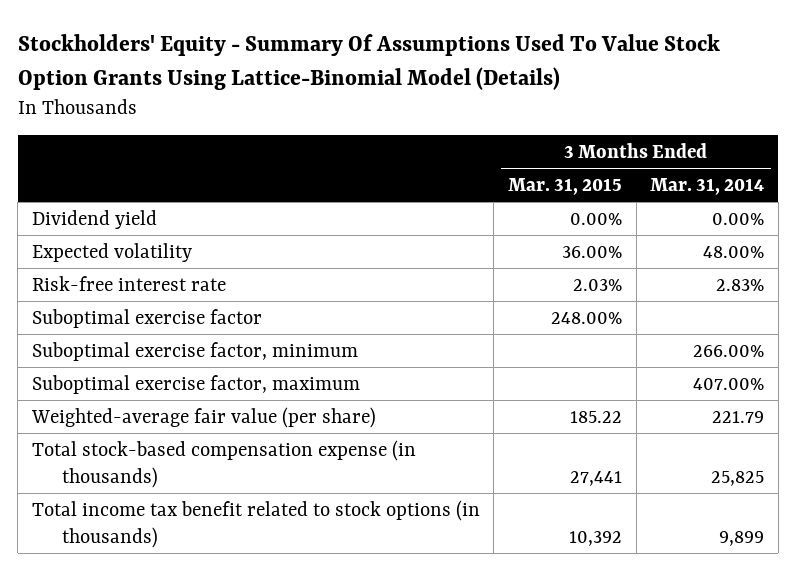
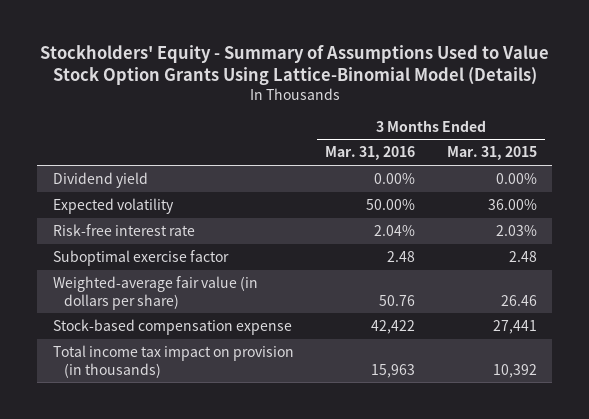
- Stockholders' Equity - Summary Of Assumptions Used To Value Stock Option Grants Using Lattice-Binomial Model (Details)
+ Stockholders' Equity - Summary of Assumptions Used to Value Stock Option Grants Using Lattice-Binomial Model (Details)
- | 3 Months Ended Mar. 31, 2015 | 3 Months Ended Mar. 31, 2014
+ | 3 Months Ended Mar. 31, 2016 | 3 Months Ended Mar. 31, 2015
- Suboptimal exercise factor | 248.00% |
- Suboptimal exercise factor, minimum | | 266.00%
- Suboptimal exercise factor, maximum | | 407.00%
- Weighted-average fair value (per share) | 185.22 | 221.79
- Total stock-based compensation expense (in thousands) | 27,441 | 25,825
- Total income tax benefit related to stock options (in thousands) | 10,392 | 9,899
+ Suboptimal exercise factor | 2.48 | 2.48
+ Weighted-average fair value (in dollars per share) | 50.76 | 26.46
+ Stock-based compensation expense | 42,422 | 27,441
+ Total income tax impact on provision (in thousands) | 15,963 | 10,392

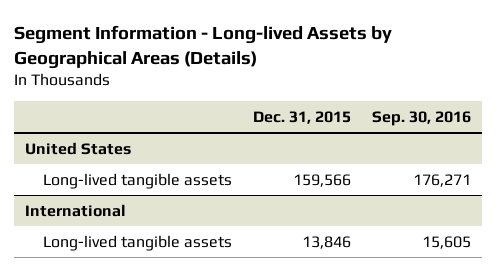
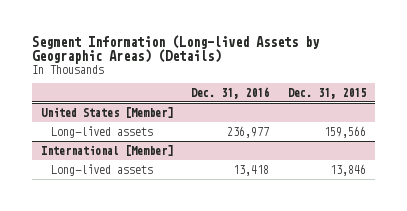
- Segment Information - Long-lived Assets by Geographical Areas (Details)
+ Segment Information (Long-lived Assets by Geographic Areas) (Details)
- | Dec. 31, 2015 | Sep. 30, 2016
+ | Dec. 31, 2016 | Dec. 31, 2015
- United States
- Long-lived tangible assets | 159,566 | 176,271
- International
- Long-lived tangible assets | 13,846 | 15,605
+ United States [Member]
+ Long-lived assets | 236,977 | 159,566
+ International [Member]
+ Long-lived assets | 13,418 | 13,846

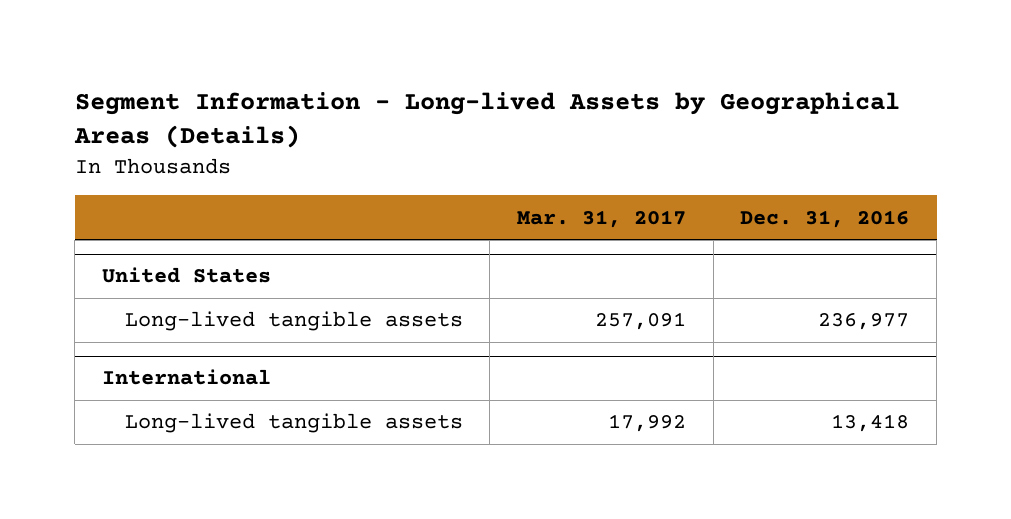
- Segment Information (Long-lived Assets by Geographic Areas) (Details)
+ Segment Information - Long-lived Assets by Geographical Areas (Details)
- | Dec. 31, 2016 | Dec. 31, 2015
+ | Mar. 31, 2017 | Dec. 31, 2016
- United States [Member]
- Long-lived assets | 236,977 | 159,566
- International [Member]
- Long-lived assets | 13,418 | 13,846
+ United States
+ Long-lived tangible assets | 257,091 | 236,977
+ International
+ Long-lived tangible assets | 17,992 | 13,418

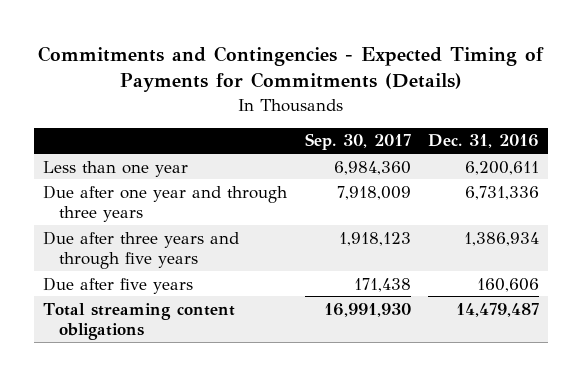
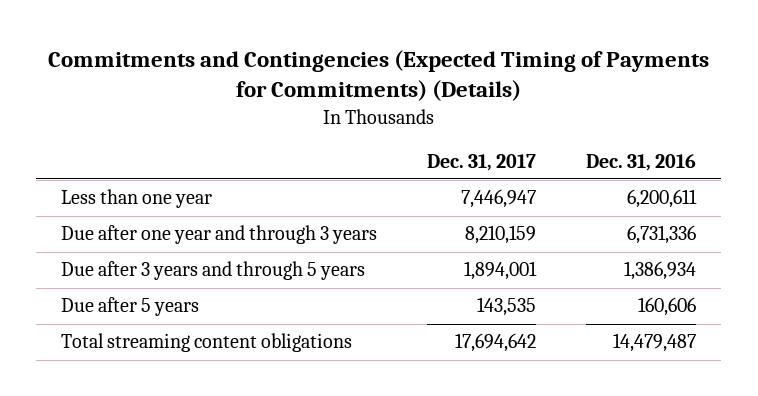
- Commitments and Contingencies - Expected Timing of Payments for Commitments (Details)
+ Commitments and Contingencies (Expected Timing of Payments for Commitments) (Details)
- | Sep. 30, 2017 | Dec. 31, 2016
+ | Dec. 31, 2017 | Dec. 31, 2016
- Due after one year and through three years | 7,918,009 | 6,731,336
- Due after three years and through five years | 1,918,123 | 1,386,934
- Due after five years | 171,438 | 160,606
+ Due after one year and through 3 years | 8,210,159 | 6,731,336
+ Due after 3 years and through 5 years | 1,894,001 | 1,386,934
+ Due after 5 years | 143,535 | 160,606

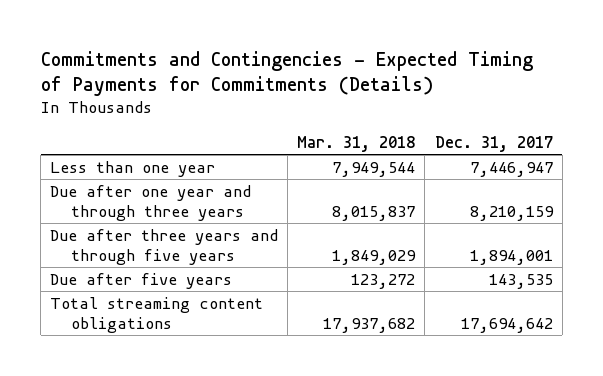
- Commitments and Contingencies (Expected Timing of Payments for Commitments) (Details)
+ Commitments and Contingencies - Expected Timing of Payments for Commitments (Details)
- | Dec. 31, 2017 | Dec. 31, 2016
+ | Mar. 31, 2018 | Dec. 31, 2017
- Due after one year and through 3 years | 8,210,159 | 6,731,336
- Due after 3 years and through 5 years | 1,894,001 | 1,386,934
- Due after 5 years | 143,535 | 160,606
+ Due after one year and through three years | 8,015,837 | 8,210,159
+ Due after three years and through five years | 1,849,029 | 1,894,001
+ Due after five years | 123,272 | 143,535

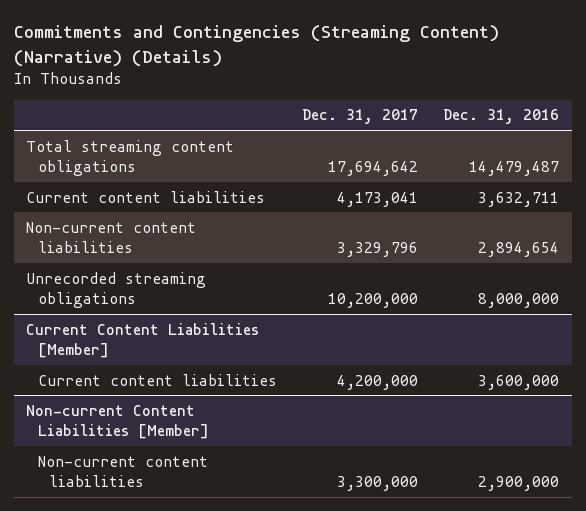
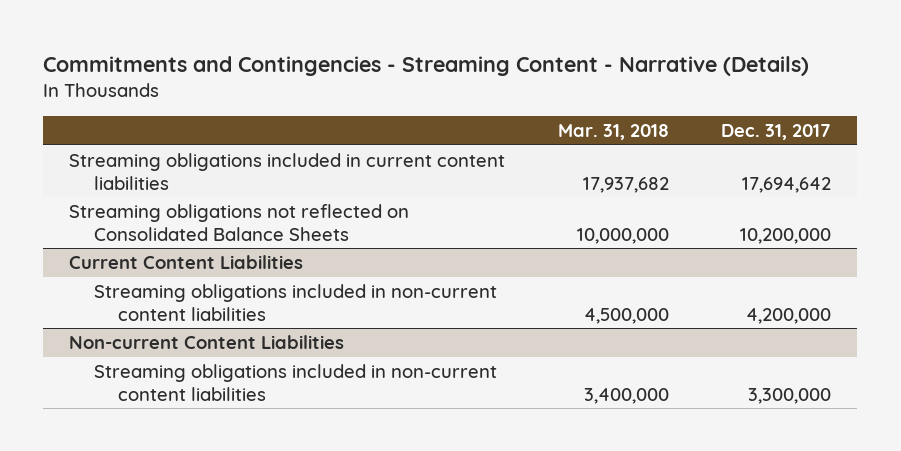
- Commitments and Contingencies (Streaming Content) (Narrative) (Details)
+ Commitments and Contingencies - Streaming Content - Narrative (Details)
- | Dec. 31, 2017 | Dec. 31, 2016
+ | Mar. 31, 2018 | Dec. 31, 2017
- Total streaming content obligations | 17,694,642 | 14,479,487
- Current content liabilities | 4,173,041 | 3,632,711
- Non-current content liabilities | 3,329,796 | 2,894,654
- Unrecorded streaming obligations | 10,200,000 | 8,000,000
- Current Content Liabilities [Member]
- Current content liabilities | 4,200,000 | 3,600,000
- Non-current Content Liabilities [Member]
- Non-current content liabilities | 3,300,000 | 2,900,000
+ Streaming obligations included in current content liabilities | 17,937,682 | 17,694,642
+ Streaming obligations not reflected on Consolidated Balance Sheets | 10,000,000 | 10,200,000
+ Current Content Liabilities
+ Streaming obligations included in non-current content liabilities | 4,500,000 | 4,200,000
+ Non-current Content Liabilities
+ Streaming obligations included in non-current content liabilities | 3,400,000 | 3,300,000

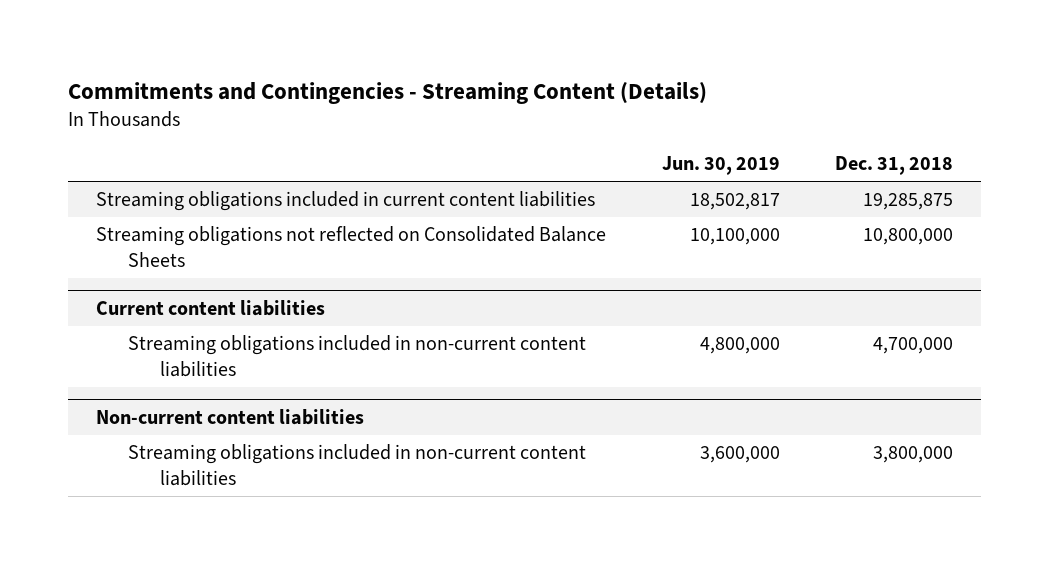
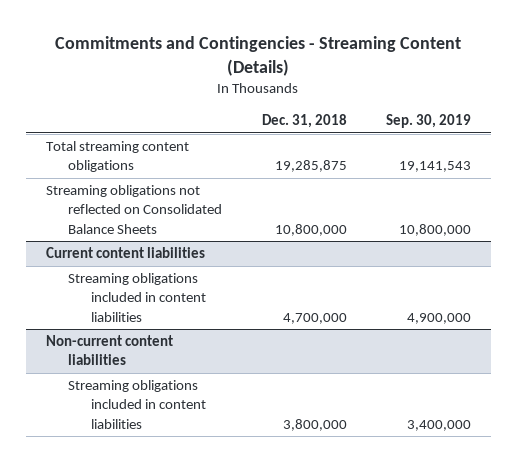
- | Jun. 30, 2019 | Dec. 31, 2018
+ | Dec. 31, 2018 | Sep. 30, 2019
- Streaming obligations included in current content liabilities | 18,502,817 | 19,285,875
+ Total streaming content obligations | 19,285,875 | 19,141,543
@ Current content liabilities
- Streaming obligations included in non-current content liabilities | 4,800,000 | 4,700,000
+ Streaming obligations included in content liabilities | 4,700,000 | 4,900,000
@ Non-current content liabilities
- Streaming obligations included in non-current content liabilities | 3,600,000 | 3,800,000
+ Streaming obligations included in content liabilities | 3,800,000 | 3,400,000

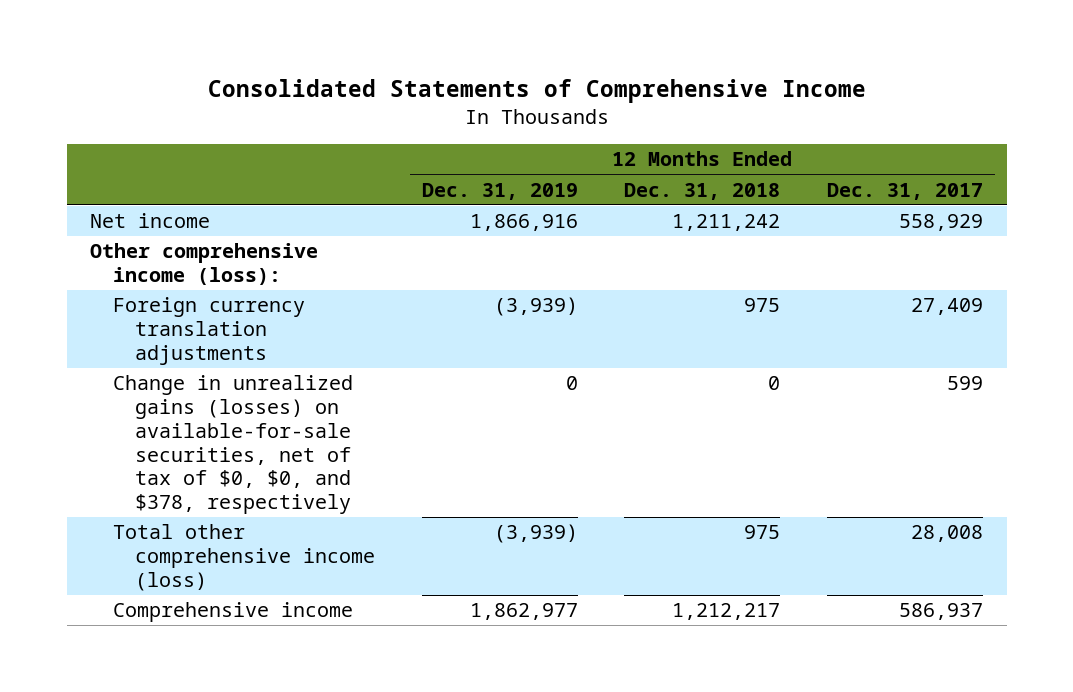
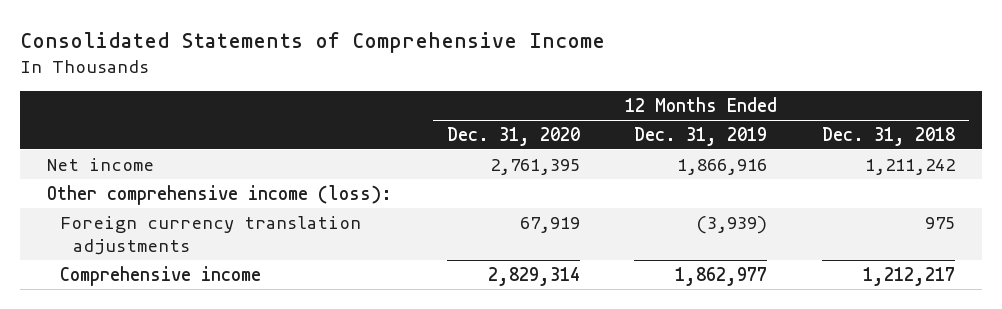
- | 12 Months Ended Dec. 31, 2019 | 12 Months Ended Dec. 31, 2018 | 12 Months Ended Dec. 31, 2017
+ | 12 Months Ended Dec. 31, 2020 | 12 Months Ended Dec. 31, 2019 | 12 Months Ended Dec. 31, 2018
- Change in unrealized gains (losses) on available-for-sale securities, net of tax of $0, $0, and $378, respectively | 0 | 0 | 599
- Total other comprehensive income (loss) | (3,939) | 975 | 28,008

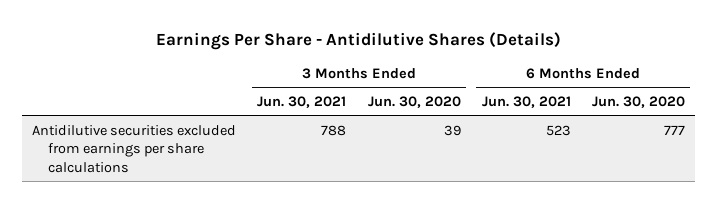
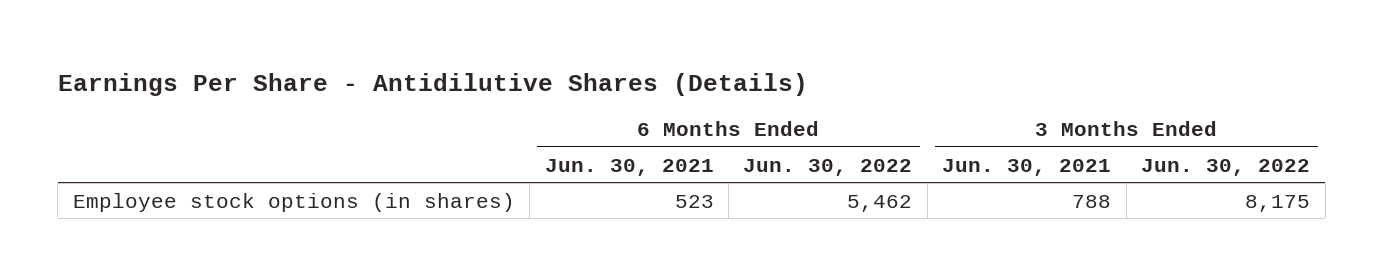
- | 3 Months Ended Jun. 30, 2021 | 3 Months Ended Jun. 30, 2020 | 6 Months Ended Jun. 30, 2021 | 6 Months Ended Jun. 30, 2020
+ | 6 Months Ended Jun. 30, 2021 | 6 Months Ended Jun. 30, 2022 | 3 Months Ended Jun. 30, 2021 | 3 Months Ended Jun. 30, 2022
- Antidilutive securities excluded from earnings per share calculations | 788 | 39 | 523 | 777
+ Employee stock options (in shares) | 523 | 5,462 | 788 | 8,175

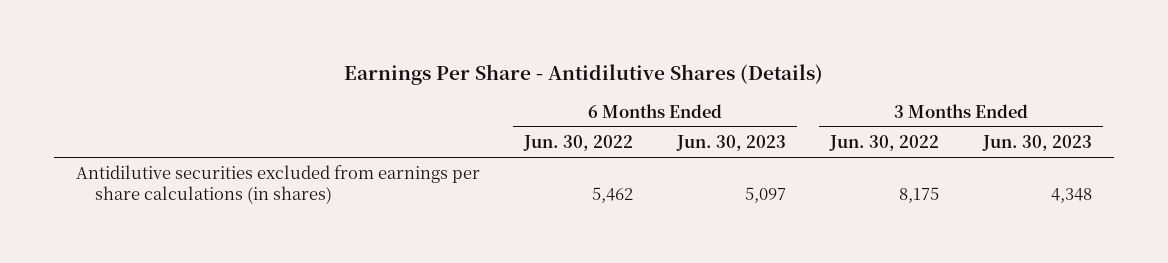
- | 6 Months Ended Jun. 30, 2021 | 6 Months Ended Jun. 30, 2022 | 3 Months Ended Jun. 30, 2021 | 3 Months Ended Jun. 30, 2022
+ | 6 Months Ended Jun. 30, 2022 | 6 Months Ended Jun. 30, 2023 | 3 Months Ended Jun. 30, 2022 | 3 Months Ended Jun. 30, 2023
- Employee stock options (in shares) | 523 | 5,462 | 788 | 8,175
+ Antidilutive securities excluded from earnings per share calculations (in shares) | 5,462 | 5,097 | 8,175 | 4,348

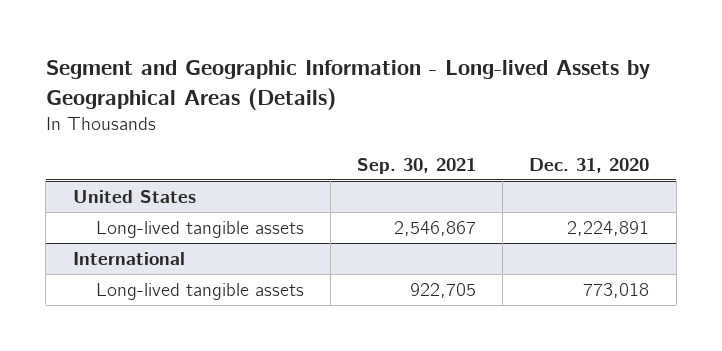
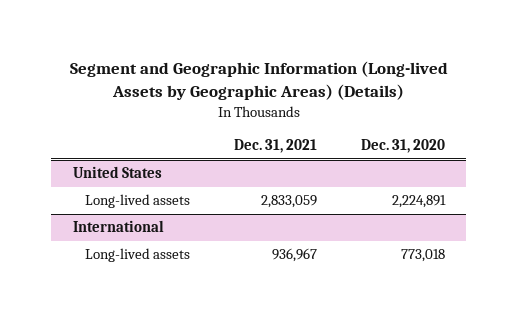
- Segment and Geographic Information - Long-lived Assets by Geographical Areas (Details)
+ Segment and Geographic Information (Long-lived Assets by Geographic Areas) (Details)
- | Sep. 30, 2021 | Dec. 31, 2020
+ | Dec. 31, 2021 | Dec. 31, 2020
@ United States
- Long-lived tangible assets | 2,546,867 | 2,224,891
+ Long-lived assets | 2,833,059 | 2,224,891
@ International
- Long-lived tangible assets | 922,705 | 773,018
+ Long-lived assets | 936,967 | 773,018

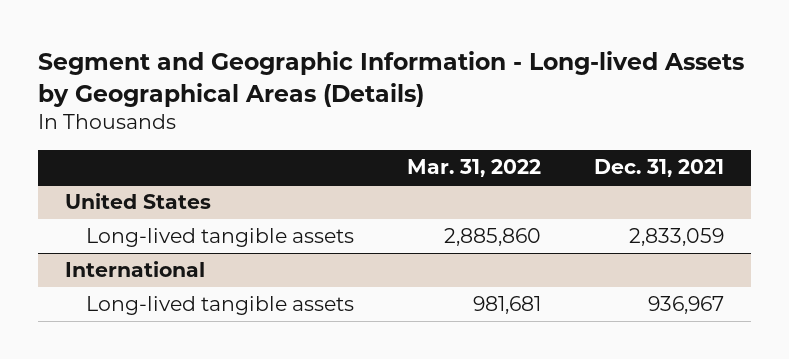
- Segment and Geographic Information (Long-lived Assets by Geographic Areas) (Details)
+ Segment and Geographic Information - Long-lived Assets by Geographical Areas (Details)
- | Dec. 31, 2021 | Dec. 31, 2020
+ | Mar. 31, 2022 | Dec. 31, 2021
@ United States
- Long-lived assets | 2,833,059 | 2,224,891
+ Long-lived tangible assets | 2,885,860 | 2,833,059
@ International
- Long-lived assets | 936,967 | 773,018
+ Long-lived tangible assets | 981,681 | 936,967

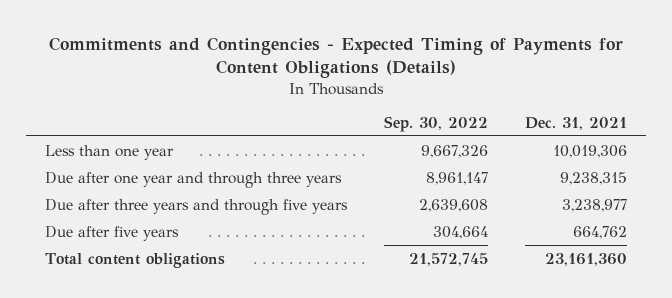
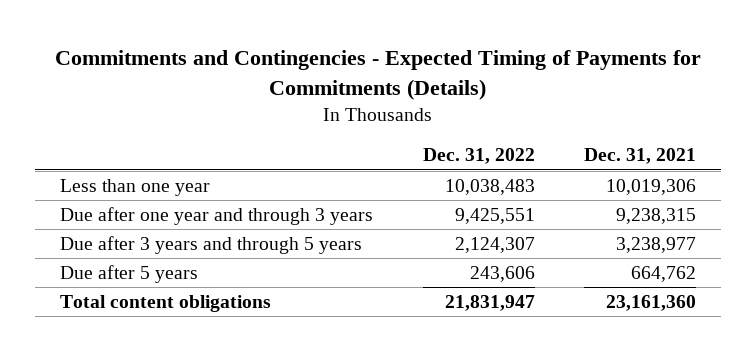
- Commitments and Contingencies - Expected Timing of Payments for Content Obligations (Details)
+ Commitments and Contingencies - Expected Timing of Payments for Commitments (Details)
- | Sep. 30, 2022 | Dec. 31, 2021
+ | Dec. 31, 2022 | Dec. 31, 2021
- Due after one year and through three years | 8,961,147 | 9,238,315
- Due after three years and through five years | 2,639,608 | 3,238,977
- Due after five years | 304,664 | 664,762
+ Due after one year and through 3 years | 9,425,551 | 9,238,315
+ Due after 3 years and through 5 years | 2,124,307 | 3,238,977
+ Due after 5 years | 243,606 | 664,762

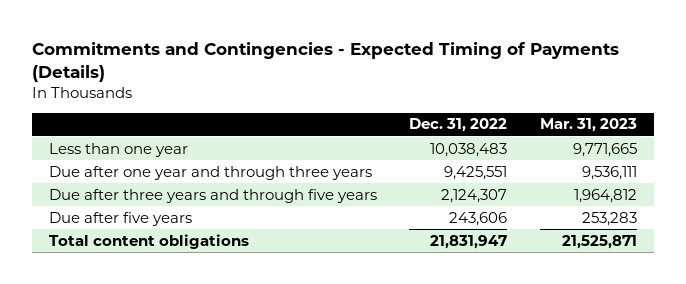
- Commitments and Contingencies - Expected Timing of Payments for Commitments (Details)
+ Commitments and Contingencies - Expected Timing of Payments (Details)
- | Dec. 31, 2022 | Dec. 31, 2021
+ | Dec. 31, 2022 | Mar. 31, 2023
- Due after one year and through 3 years | 9,425,551 | 9,238,315
- Due after 3 years and through 5 years | 2,124,307 | 3,238,977
- Due after 5 years | 243,606 | 664,762
+ Due after one year and through three years | 9,425,551 | 9,536,111
+ Due after three years and through five years | 2,124,307 | 1,964,812
+ Due after five years | 243,606 | 253,283

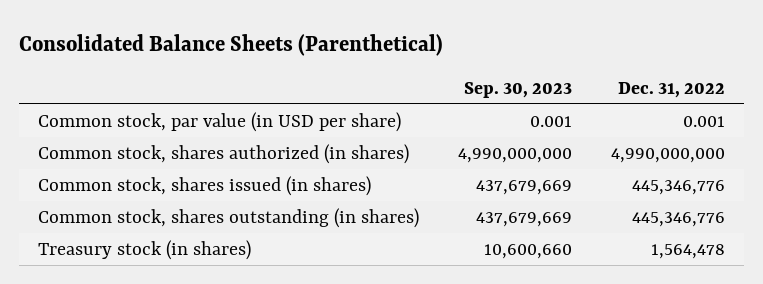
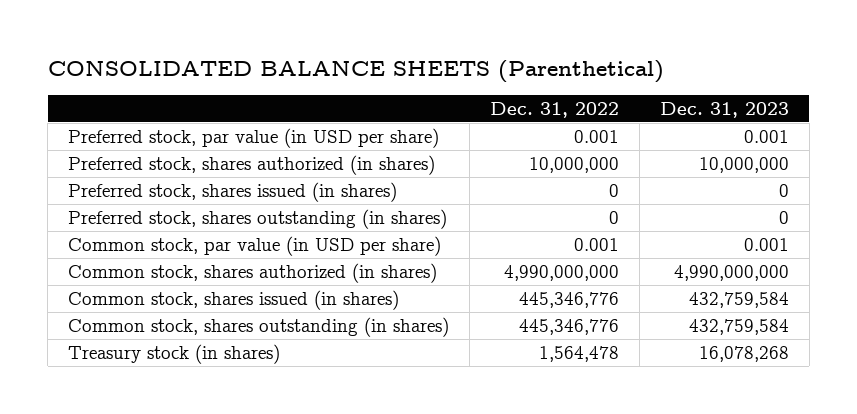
- Consolidated Balance Sheets (Parenthetical)
+ CONSOLIDATED BALANCE SHEETS (Parenthetical)
- | Sep. 30, 2023 | Dec. 31, 2022
+ | Dec. 31, 2022 | Dec. 31, 2023
+ Preferred stock, par value (in USD per share) | 0.001 | 0.001
+ Preferred stock, shares authorized (in shares) | 10,000,000 | 10,000,000
+ Preferred stock, shares issued (in shares) | 0 | 0
+ Preferred stock, shares outstanding (in shares) | 0 | 0

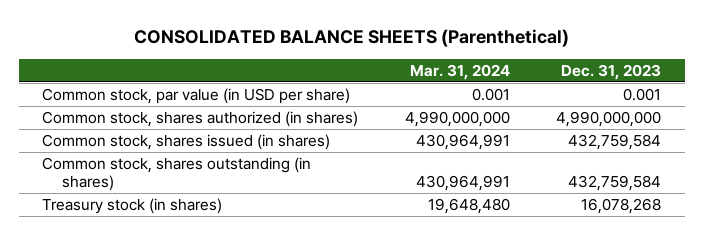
- | Dec. 31, 2022 | Dec. 31, 2023
+ | Mar. 31, 2024 | Dec. 31, 2023
- Preferred stock, par value (in USD per share) | 0.001 | 0.001
- Preferred stock, shares authorized (in shares) | 10,000,000 | 10,000,000
- Preferred stock, shares issued (in shares) | 0 | 0
- Preferred stock, shares outstanding (in shares) | 0 | 0

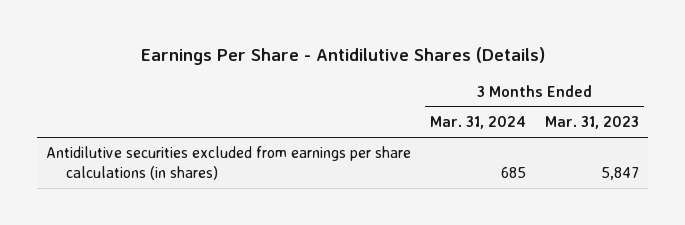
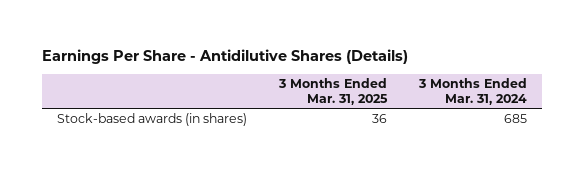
- | 3 Months Ended Mar. 31, 2024 | 3 Months Ended Mar. 31, 2023
+ | 3 Months Ended Mar. 31, 2025 | 3 Months Ended Mar. 31, 2024
- Antidilutive securities excluded from earnings per share calculations (in shares) | 685 | 5,847
+ Stock-based awards (in shares) | 36 | 685

